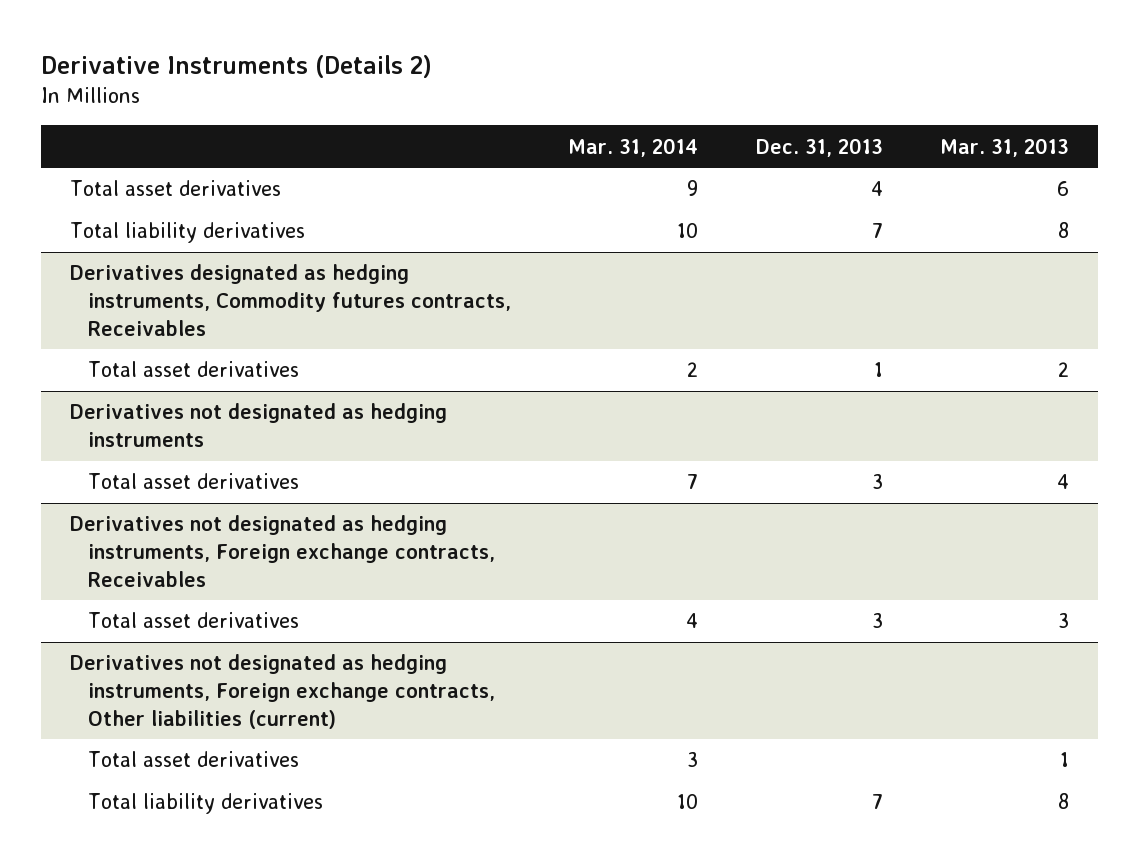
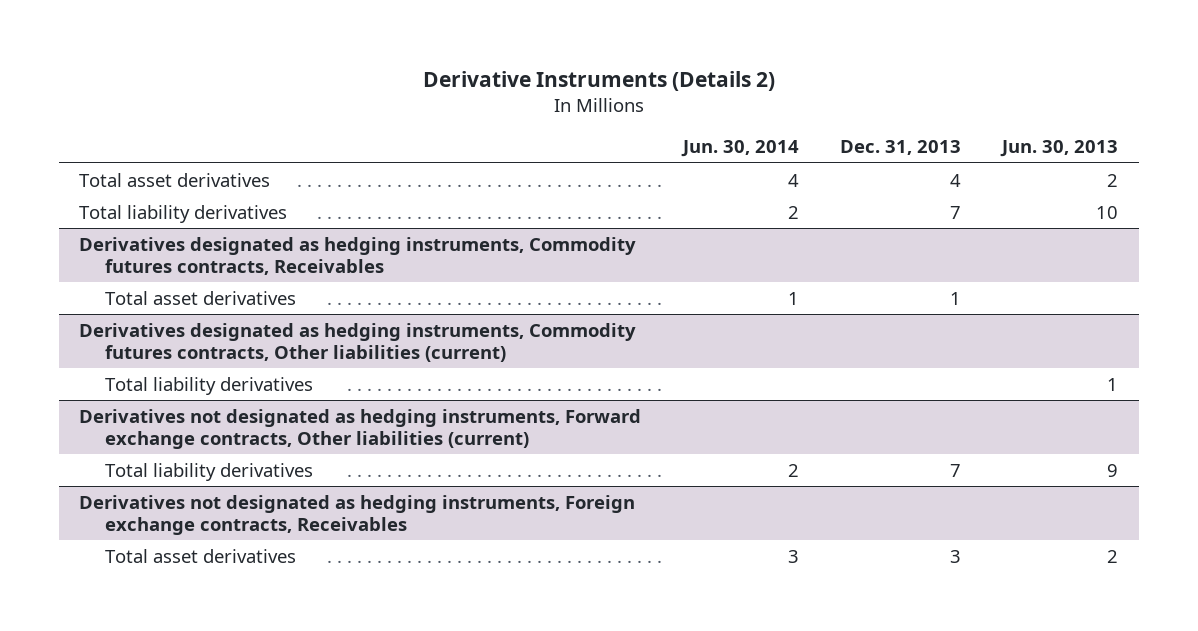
- | Mar. 31, 2014 | Dec. 31, 2013 | Mar. 31, 2013
+ | Jun. 30, 2014 | Dec. 31, 2013 | Jun. 30, 2013
- Derivatives not designated as hedging instruments
- Total asset derivatives | 7 | 3 | 4
+ Derivatives designated as hedging instruments, Commodity futures contracts, Other liabilities (current)
+ Total liability derivatives | | | 1
+ Derivatives not designated as hedging instruments, Forward exchange contracts, Other liabilities (current)
+ Total liability derivatives | 2 | 7 | 9
- Derivatives not designated as hedging instruments, Foreign exchange contracts, Other liabilities (current)
- Total asset derivatives | 3 | | 1
- Total liability derivatives | 10 | 7 | 8

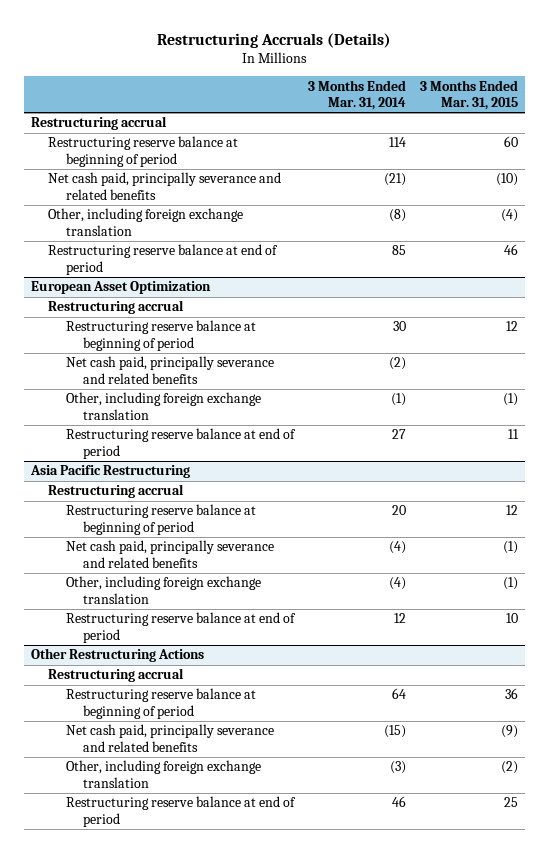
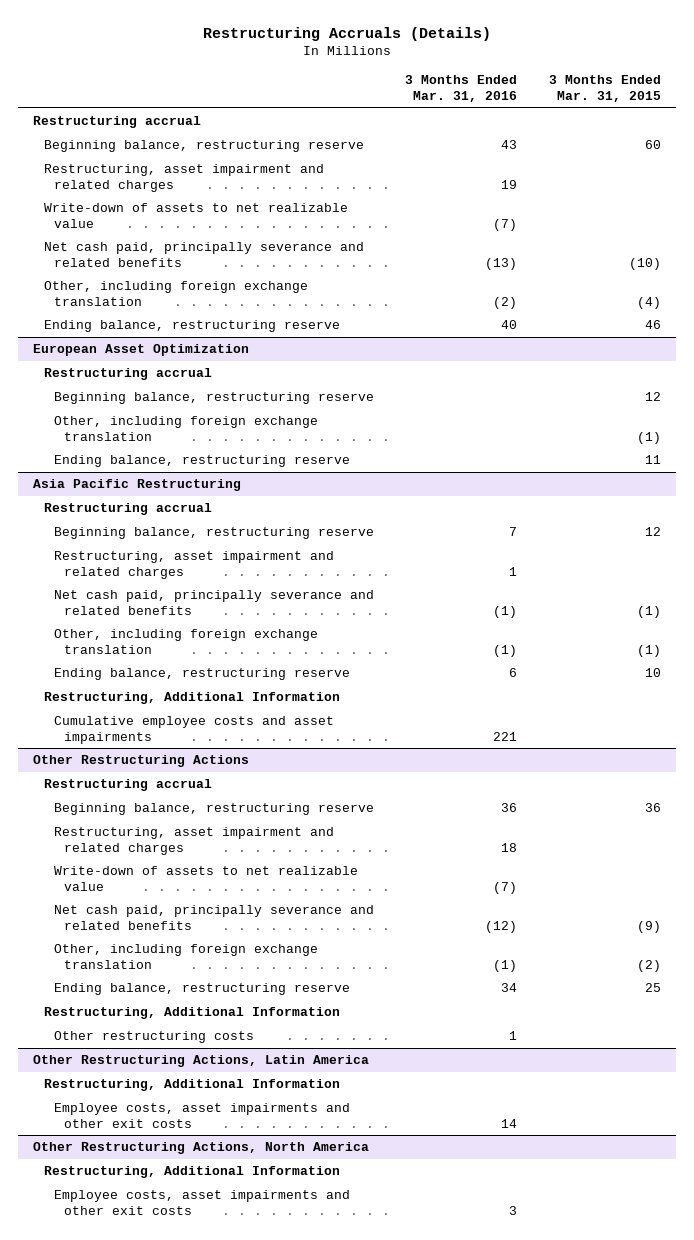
- | 3 Months Ended Mar. 31, 2014 | 3 Months Ended Mar. 31, 2015
+ | 3 Months Ended Mar. 31, 2016 | 3 Months Ended Mar. 31, 2015
- Restructuring reserve balance at beginning of period | 114 | 60
+ Beginning balance, restructuring reserve | 43 | 60
+ Restructuring, asset impairment and related charges | 19 |
+ Write-down of assets to net realizable value | (7) |
- Restructuring reserve balance at end of period | 85 | 46
+ Ending balance, restructuring reserve | 40 | 46
@ European Asset Optimization
- Restructuring reserve balance at beginning of period | 30 | 12
- Net cash paid, principally severance and related benefits | (2) |
+ Beginning balance, restructuring reserve | | 12
- Restructuring reserve balance at end of period | 27 | 11
+ Ending balance, restructuring reserve | | 11
@ Asia Pacific Restructuring
- Restructuring reserve balance at beginning of period | 20 | 12
+ Beginning balance, restructuring reserve | 7 | 12
+ Restructuring, asset impairment and related charges | 1 |
- Restructuring reserve balance at end of period | 12 | 10
+ Ending balance, restructuring reserve | 6 | 10
+ Restructuring, Additional Information
+ Cumulative employee costs and asset impairments | 221 |
@ Other Restructuring Actions
- Restructuring reserve balance at beginning of period | 64 | 36
+ Beginning balance, restructuring reserve | 36 | 36
+ Restructuring, asset impairment and related charges | 18 |
+ Write-down of assets to net realizable value | (7) |
- Restructuring reserve balance at end of period | 46 | 25
+ Ending balance, restructuring reserve | 34 | 25
+ Restructuring, Additional Information
+ Other restructuring costs | 1 |
+ Other Restructuring Actions, Latin America
+ Restructuring, Additional Information
+ Employee costs, asset impairments and other exit costs | 14 |
+ Other Restructuring Actions, North America
+ Restructuring, Additional Information
+ Employee costs, asset impairments and other exit costs | 3 |

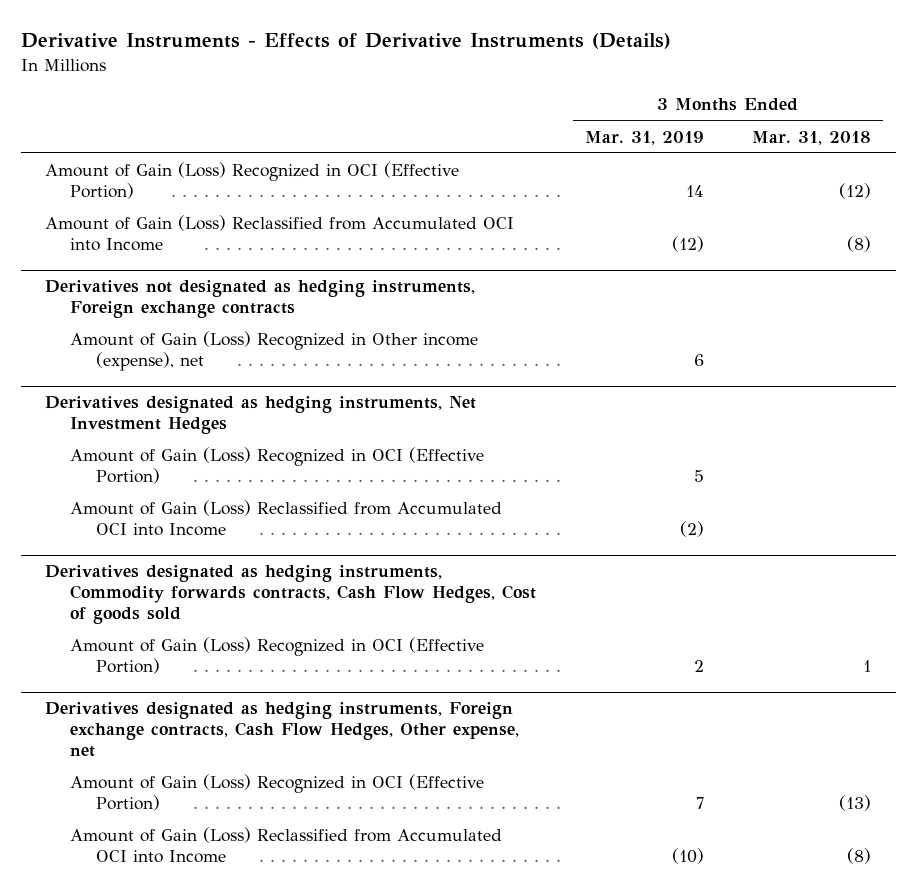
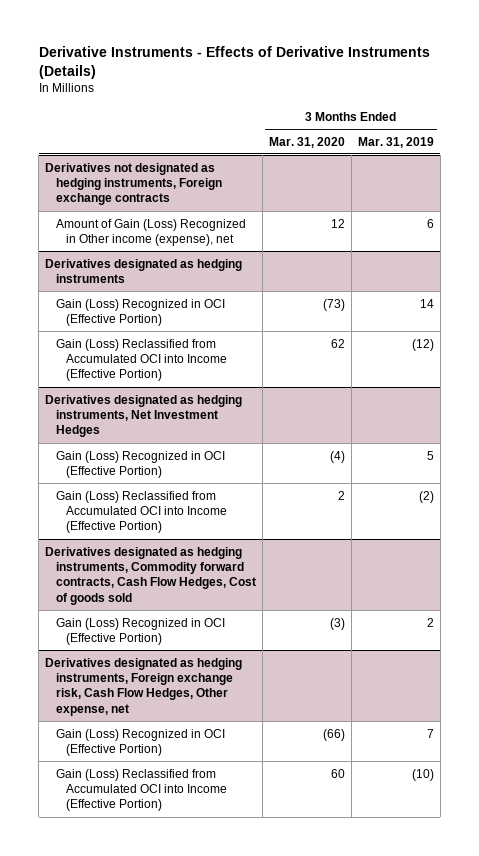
- | 3 Months Ended Mar. 31, 2019 | 3 Months Ended Mar. 31, 2018
+ | 3 Months Ended Mar. 31, 2020 | 3 Months Ended Mar. 31, 2019
- Amount of Gain (Loss) Recognized in OCI (Effective Portion) | 14 | (12)
- Amount of Gain (Loss) Reclassified from Accumulated OCI into Income | (12) | (8)
+ Derivatives designated as hedging instruments
+ Gain (Loss) Recognized in OCI (Effective Portion) | (73) | 14
+ Gain (Loss) Reclassified from Accumulated OCI into Income (Effective Portion) | 62 | (12)
@ Derivatives designated as hedging instruments, Net Investment Hedges
- Amount of Gain (Loss) Recognized in OCI (Effective Portion) | 5 |
- Amount of Gain (Loss) Reclassified from Accumulated OCI into Income | (2) |
- Derivatives designated as hedging instruments, Commodity forwards contracts, Cash Flow Hedges, Cost of goods sold
- Amount of Gain (Loss) Recognized in OCI (Effective Portion) | 2 | 1
- Derivatives designated as hedging instruments, Foreign exchange contracts, Cash Flow Hedges, Other expense, net
- Amount of Gain (Loss) Recognized in OCI (Effective Portion) | 7 | (13)
- Amount of Gain (Loss) Reclassified from Accumulated OCI into Income | (10) | (8)
@ Derivatives designated as hedging instruments, Net Investment Hedges
+ Gain (Loss) Recognized in OCI (Effective Portion) | (4) | 5
+ Gain (Loss) Reclassified from Accumulated OCI into Income (Effective Portion) | 2 | (2)
+ Derivatives designated as hedging instruments, Commodity forward contracts, Cash Flow Hedges, Cost of goods sold
+ Gain (Loss) Recognized in OCI (Effective Portion) | (3) | 2
+ Derivatives designated as hedging instruments, Foreign exchange risk, Cash Flow Hedges, Other expense, net
+ Gain (Loss) Recognized in OCI (Effective Portion) | (66) | 7
+ Gain (Loss) Reclassified from Accumulated OCI into Income (Effective Portion) | 60 | (10)

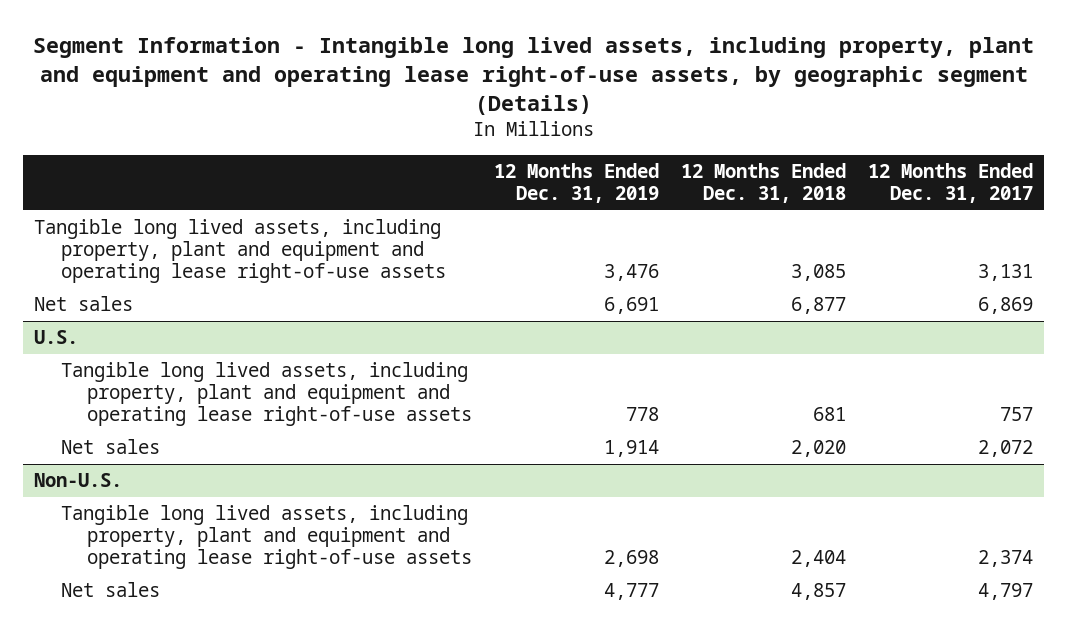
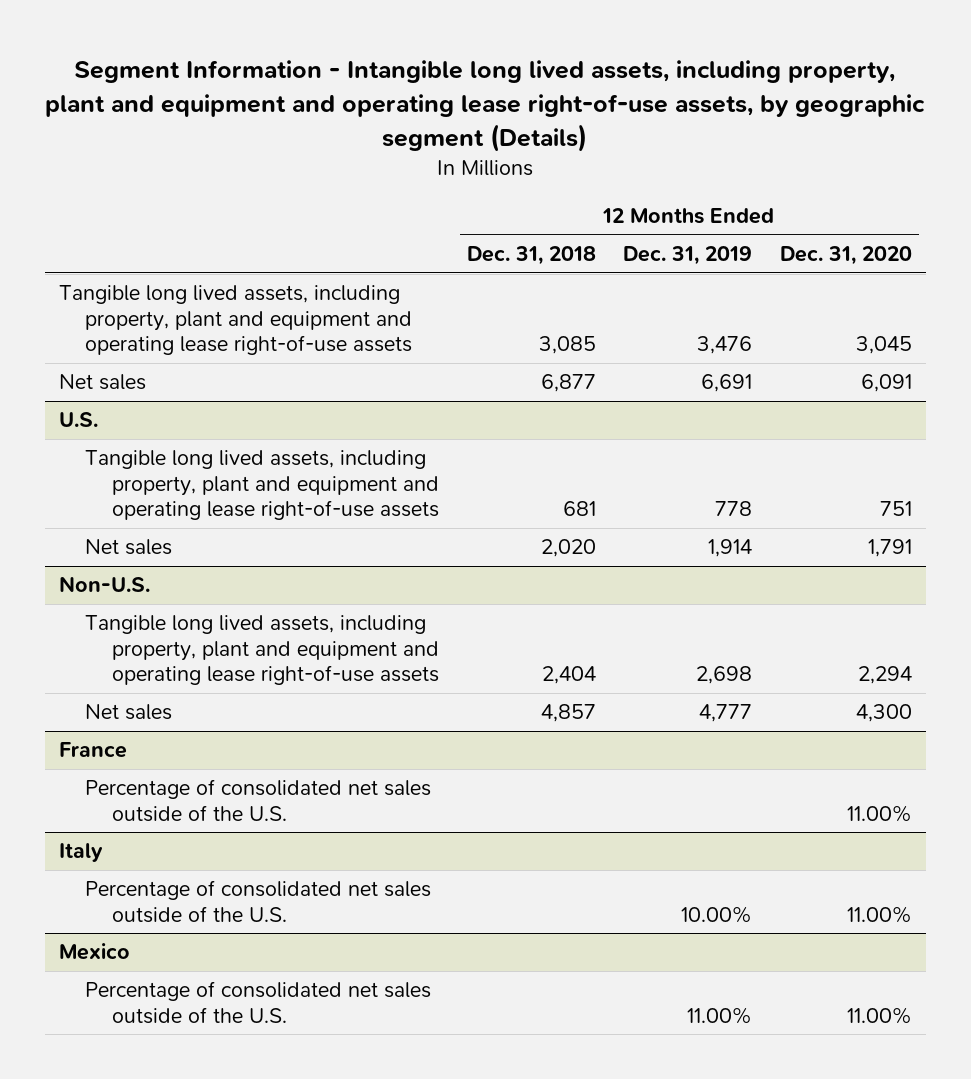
- | 12 Months Ended Dec. 31, 2019 | 12 Months Ended Dec. 31, 2018 | 12 Months Ended Dec. 31, 2017
+ | 12 Months Ended Dec. 31, 2018 | 12 Months Ended Dec. 31, 2019 | 12 Months Ended Dec. 31, 2020
+ France
+ Percentage of consolidated net sales outside of the U.S. | | | 11.00%
+ Italy
+ Percentage of consolidated net sales outside of the U.S. | | 10.00% | 11.00%
+ Mexico
+ Percentage of consolidated net sales outside of the U.S. | | 11.00% | 11.00%

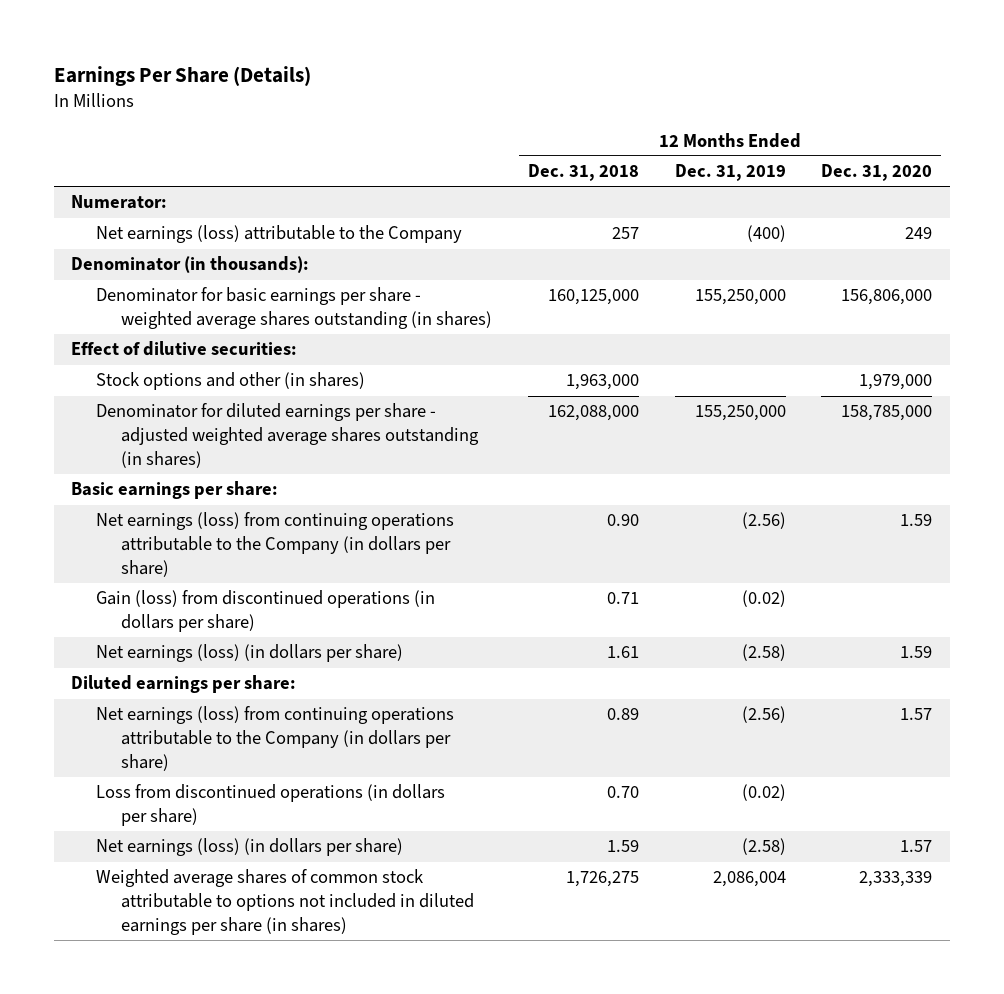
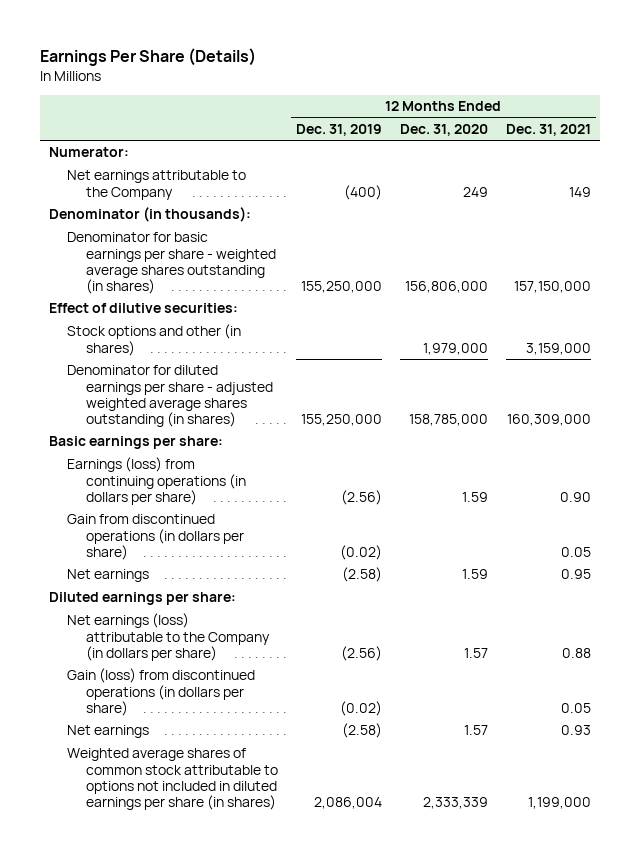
- | 12 Months Ended Dec. 31, 2018 | 12 Months Ended Dec. 31, 2019 | 12 Months Ended Dec. 31, 2020
+ | 12 Months Ended Dec. 31, 2019 | 12 Months Ended Dec. 31, 2020 | 12 Months Ended Dec. 31, 2021
- Net earnings (loss) attributable to the Company | 257 | (400) | 249
+ Net earnings attributable to the Company | (400) | 249 | 149
- Net earnings (loss) from continuing operations attributable to the Company (in dollars per share) | 0.90 | (2.56) | 1.59
- Net earnings (loss) (in dollars per share) | 1.61 | (2.58) | 1.59
+ Earnings (loss) from continuing operations (in dollars per share) | (2.56) | 1.59 | 0.90
+ Gain from discontinued operations (in dollars per share) | (0.02) | | 0.05
+ Net earnings | (2.58) | 1.59 | 0.95
- Net earnings (loss) from continuing operations attributable to the Company (in dollars per share) | 0.89 | (2.56) | 1.57
- Loss from discontinued operations (in dollars per share) | 0.70 | (0.02) |
- Net earnings (loss) (in dollars per share) | 1.59 | (2.58) | 1.57
+ Net earnings (loss) attributable to the Company (in dollars per share) | (2.56) | 1.57 | 0.88
moved down: Gain (loss) from discontinued operations (in dollars per share) | (0.02) | | 0.05
+ Net earnings | (2.58) | 1.57 | 0.93

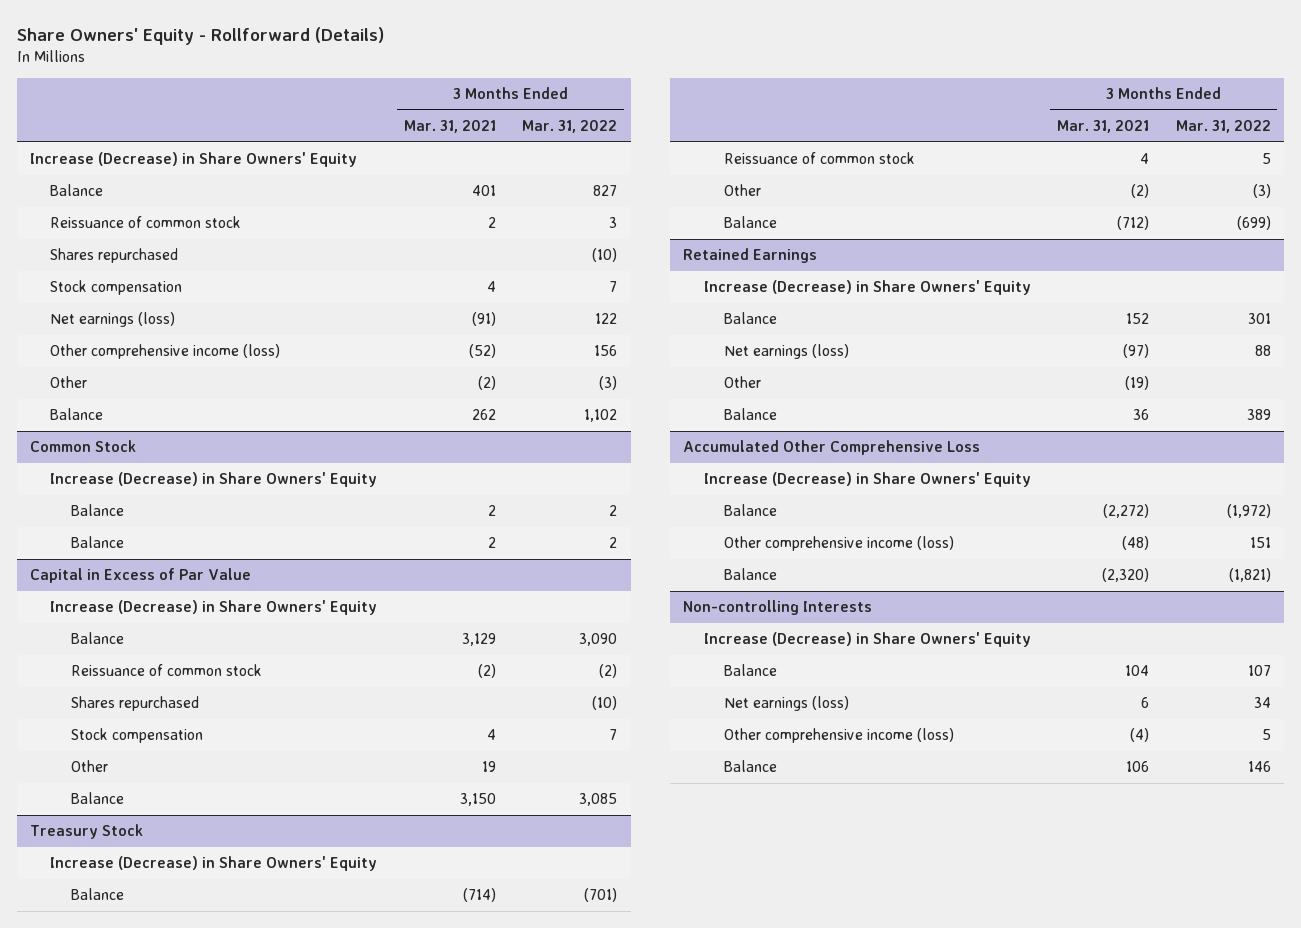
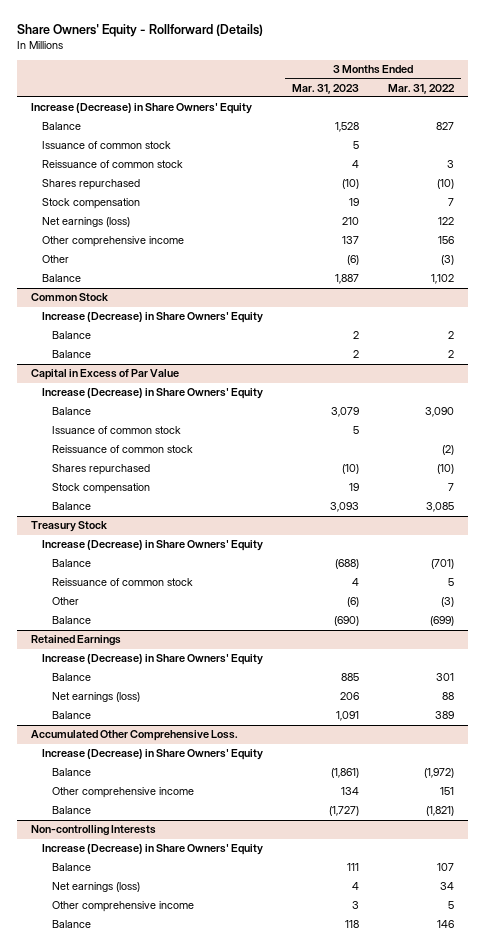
- | 3 Months Ended Mar. 31, 2021 | 3 Months Ended Mar. 31, 2022
+ | 3 Months Ended Mar. 31, 2023 | 3 Months Ended Mar. 31, 2022
+ Issuance of common stock | 5 |
- Other comprehensive income (loss) | (52) | 156
+ Other comprehensive income | 137 | 156
@ Capital in Excess of Par Value
+ Issuance of common stock | 5 |
- Other | 19 |
@ Retained Earnings
- Other | (19) |
- Accumulated Other Comprehensive Loss
+ Accumulated Other Comprehensive Loss.
- Other comprehensive income (loss) | (48) | 151
+ Other comprehensive income | 134 | 151
@ Non-controlling Interests
- Other comprehensive income (loss) | (4) | 5
+ Other comprehensive income | 3 | 5

